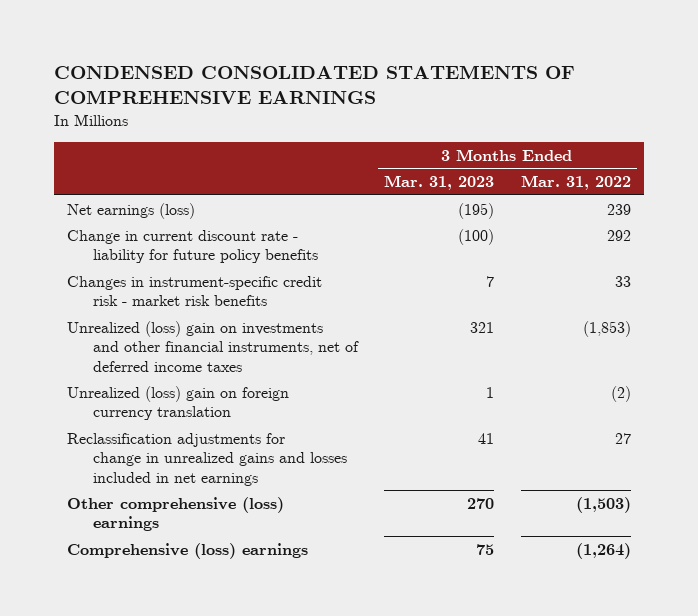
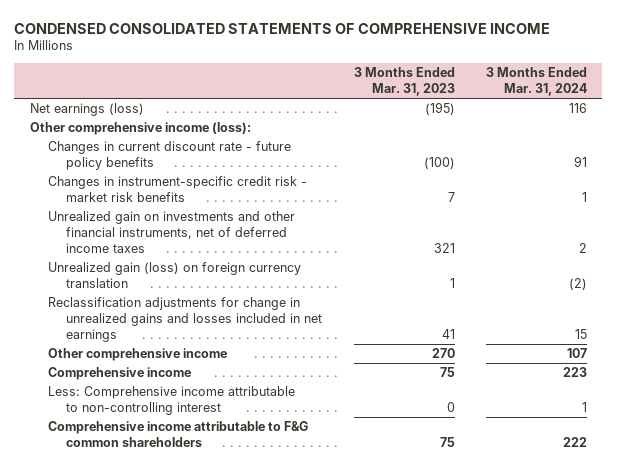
- CONDENSED CONSOLIDATED STATEMENTS OF COMPREHENSIVE EARNINGS
+ CONDENSED CONSOLIDATED STATEMENTS OF COMPREHENSIVE INCOME
- | 3 Months Ended Mar. 31, 2023 | 3 Months Ended Mar. 31, 2022
+ | 3 Months Ended Mar. 31, 2023 | 3 Months Ended Mar. 31, 2024
- Change in current discount rate - liability for future policy benefits | (100) | 292
+ Other comprehensive income (loss):
+ Changes in current discount rate - future policy benefits | (100) | 91
- Unrealized (loss) gain on investments and other financial instruments, net of deferred income taxes | 321 | (1,853)
- Unrealized (loss) gain on foreign currency translation | 1 | (2)
+ Unrealized gain on investments and other financial instruments, net of deferred income taxes | 321 | 2
+ Unrealized gain (loss) on foreign currency translation | 1 | (2)
- Other comprehensive (loss) earnings | 270 | (1,503)
- Comprehensive (loss) earnings | 75 | (1,264)
+ Other comprehensive income | 270 | 107
+ Comprehensive income | 75 | 223
+ Less: Comprehensive income attributable to non-controlling interest | 0 | 1
+ Comprehensive income attributable to F&G common shareholders | 75 | 222

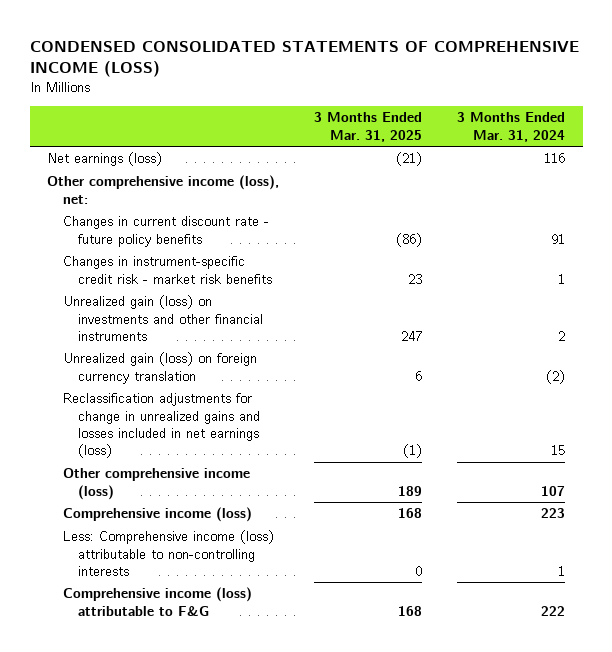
- CONDENSED CONSOLIDATED STATEMENTS OF COMPREHENSIVE INCOME
+ CONDENSED CONSOLIDATED STATEMENTS OF COMPREHENSIVE INCOME (LOSS)
- | 3 Months Ended Mar. 31, 2023 | 3 Months Ended Mar. 31, 2024
+ | 3 Months Ended Mar. 31, 2025 | 3 Months Ended Mar. 31, 2024
- Other comprehensive income (loss):
+ Other comprehensive income (loss), net:
- Unrealized gain on investments and other financial instruments, net of deferred income taxes | 321 | 2
+ Unrealized gain (loss) on investments and other financial instruments | 247 | 2
- Reclassification adjustments for change in unrealized gains and losses included in net earnings | 41 | 15
- Other comprehensive income | 270 | 107
- Comprehensive income | 75 | 223
- Less: Comprehensive income attributable to non-controlling interest | 0 | 1
- Comprehensive income attributable to F&G common shareholders | 75 | 222
+ Reclassification adjustments for change in unrealized gains and losses included in net earnings (loss) | (1) | 15
+ Other comprehensive income (loss) | 189 | 107
+ Comprehensive income (loss) | 168 | 223
+ Less: Comprehensive income (loss) attributable to non-controlling interests | 0 | 1
+ Comprehensive income (loss) attributable to F&G | 168 | 222

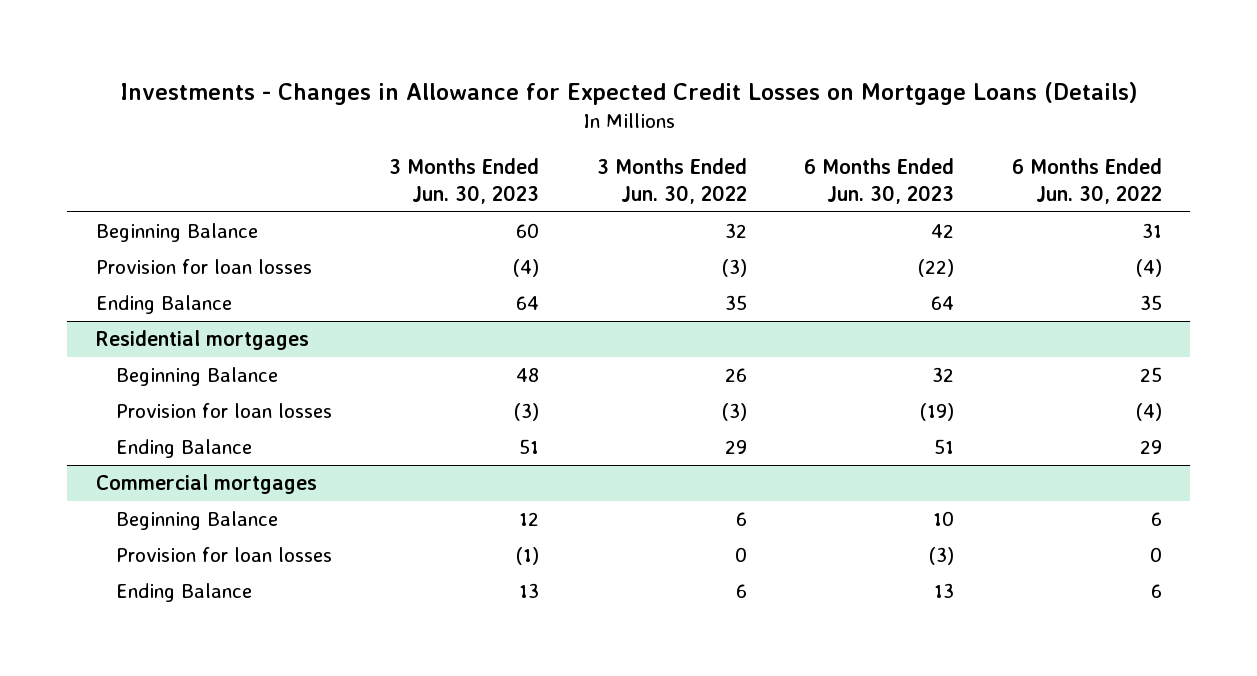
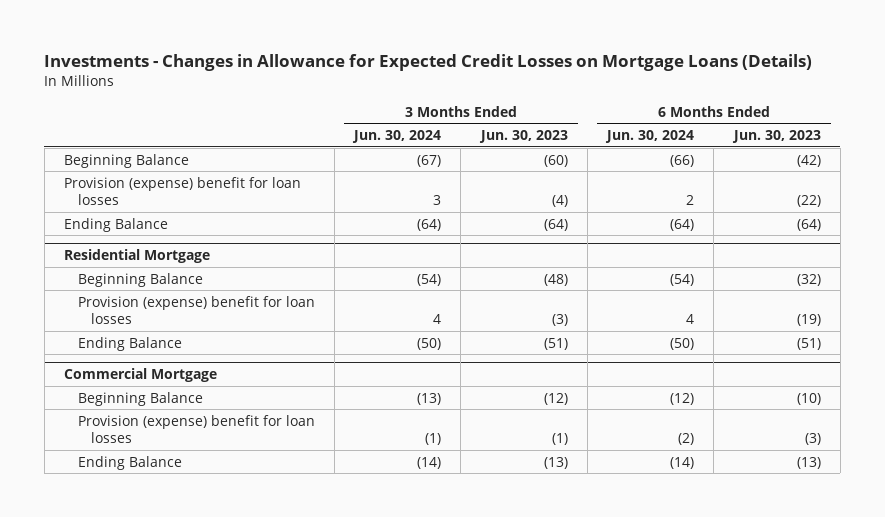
- | 3 Months Ended Jun. 30, 2023 | 3 Months Ended Jun. 30, 2022 | 6 Months Ended Jun. 30, 2023 | 6 Months Ended Jun. 30, 2022
+ | 3 Months Ended Jun. 30, 2024 | 3 Months Ended Jun. 30, 2023 | 6 Months Ended Jun. 30, 2024 | 6 Months Ended Jun. 30, 2023
- Beginning Balance | 60 | 32 | 42 | 31
- Provision for loan losses | (4) | (3) | (22) | (4)
- Ending Balance | 64 | 35 | 64 | 35
- Residential mortgages
- Beginning Balance | 48 | 26 | 32 | 25
- Provision for loan losses | (3) | (3) | (19) | (4)
- Ending Balance | 51 | 29 | 51 | 29
- Commercial mortgages
- Beginning Balance | 12 | 6 | 10 | 6
- Provision for loan losses | (1) | 0 | (3) | 0
- Ending Balance | 13 | 6 | 13 | 6
+ Beginning Balance | (67) | (60) | (66) | (42)
+ Provision (expense) benefit for loan losses | 3 | (4) | 2 | (22)
+ Ending Balance | (64) | (64) | (64) | (64)
+ Residential Mortgage
+ Beginning Balance | (54) | (48) | (54) | (32)
+ Provision (expense) benefit for loan losses | 4 | (3) | 4 | (19)
+ Ending Balance | (50) | (51) | (50) | (51)
+ Commercial Mortgage
+ Beginning Balance | (13) | (12) | (12) | (10)
+ Provision (expense) benefit for loan losses | (1) | (1) | (2) | (3)
+ Ending Balance | (14) | (13) | (14) | (13)

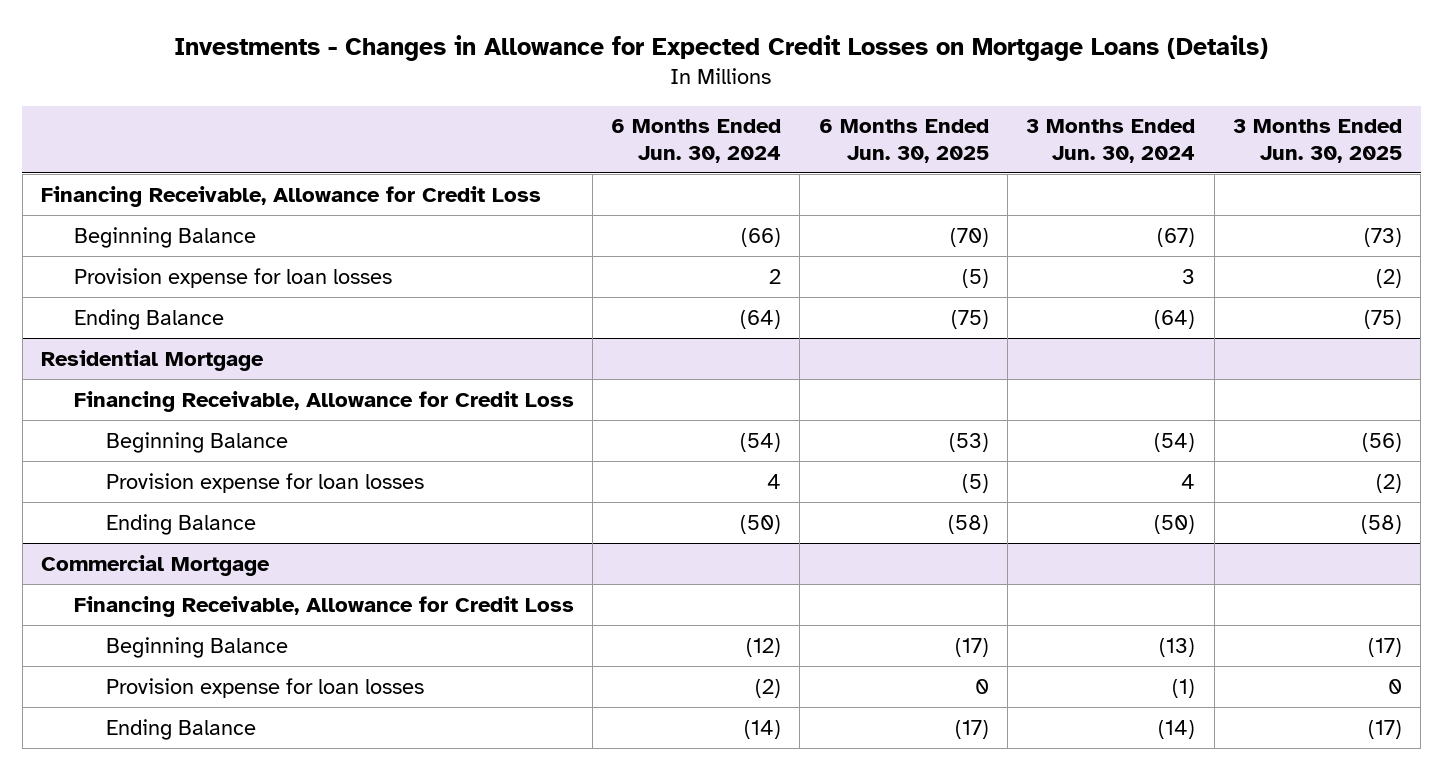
- | 3 Months Ended Jun. 30, 2024 | 3 Months Ended Jun. 30, 2023 | 6 Months Ended Jun. 30, 2024 | 6 Months Ended Jun. 30, 2023
+ | 6 Months Ended Jun. 30, 2024 | 6 Months Ended Jun. 30, 2025 | 3 Months Ended Jun. 30, 2024 | 3 Months Ended Jun. 30, 2025
+ Financing Receivable, Allowance for Credit Loss
- Provision (expense) benefit for loan losses | 3 | (4) | 2 | (22)
+ Provision expense for loan losses | 2 | (5) | 3 | (2)
@ Residential Mortgage
+ Financing Receivable, Allowance for Credit Loss
- Provision (expense) benefit for loan losses | 4 | (3) | 4 | (19)
+ Provision expense for loan losses | 4 | (5) | 4 | (2)
@ Commercial Mortgage
+ Financing Receivable, Allowance for Credit Loss
- Provision (expense) benefit for loan losses | (1) | (1) | (2) | (3)
+ Provision expense for loan losses | (2) | 0 | (1) | 0

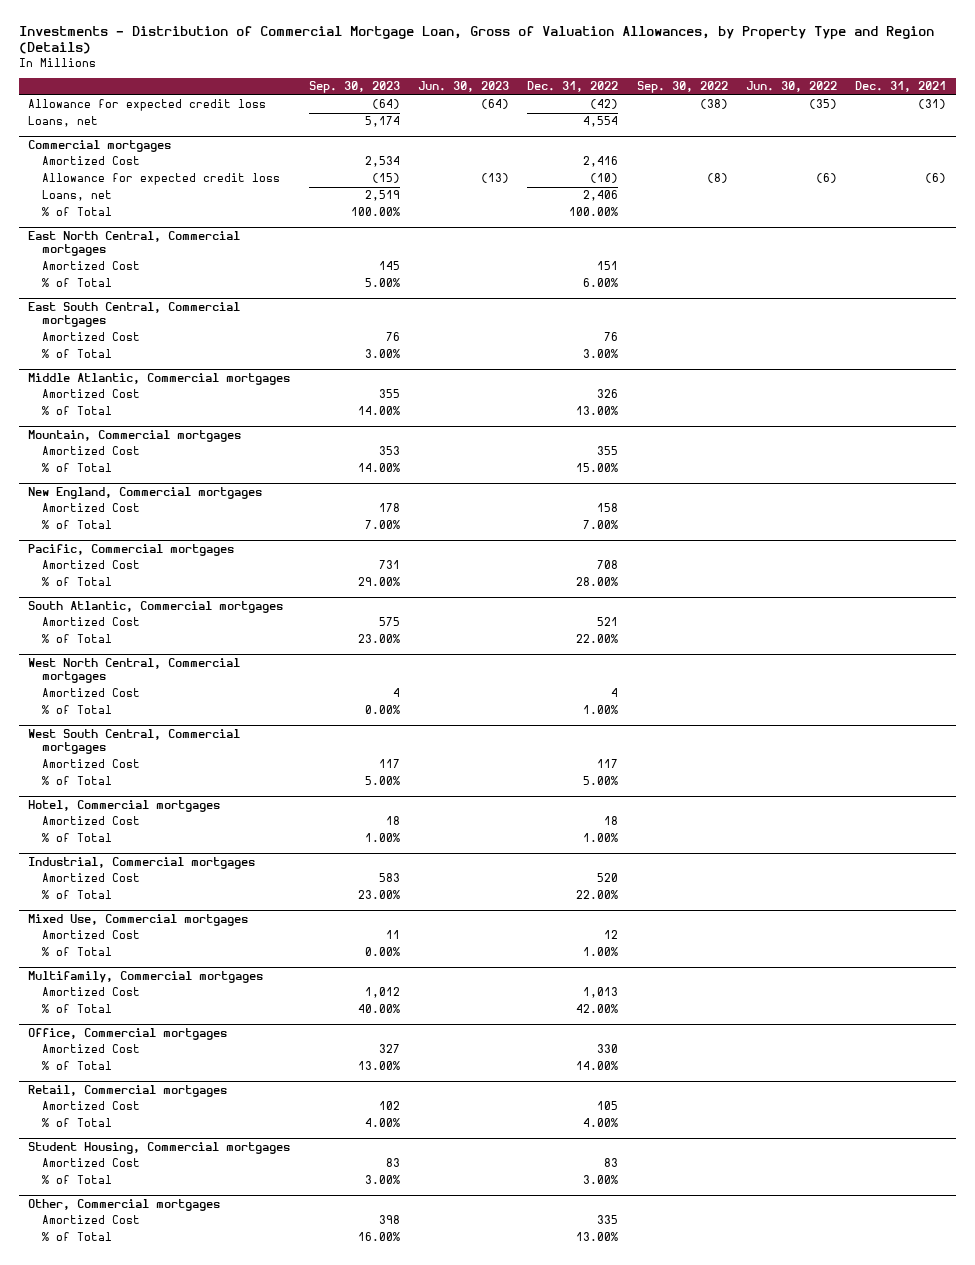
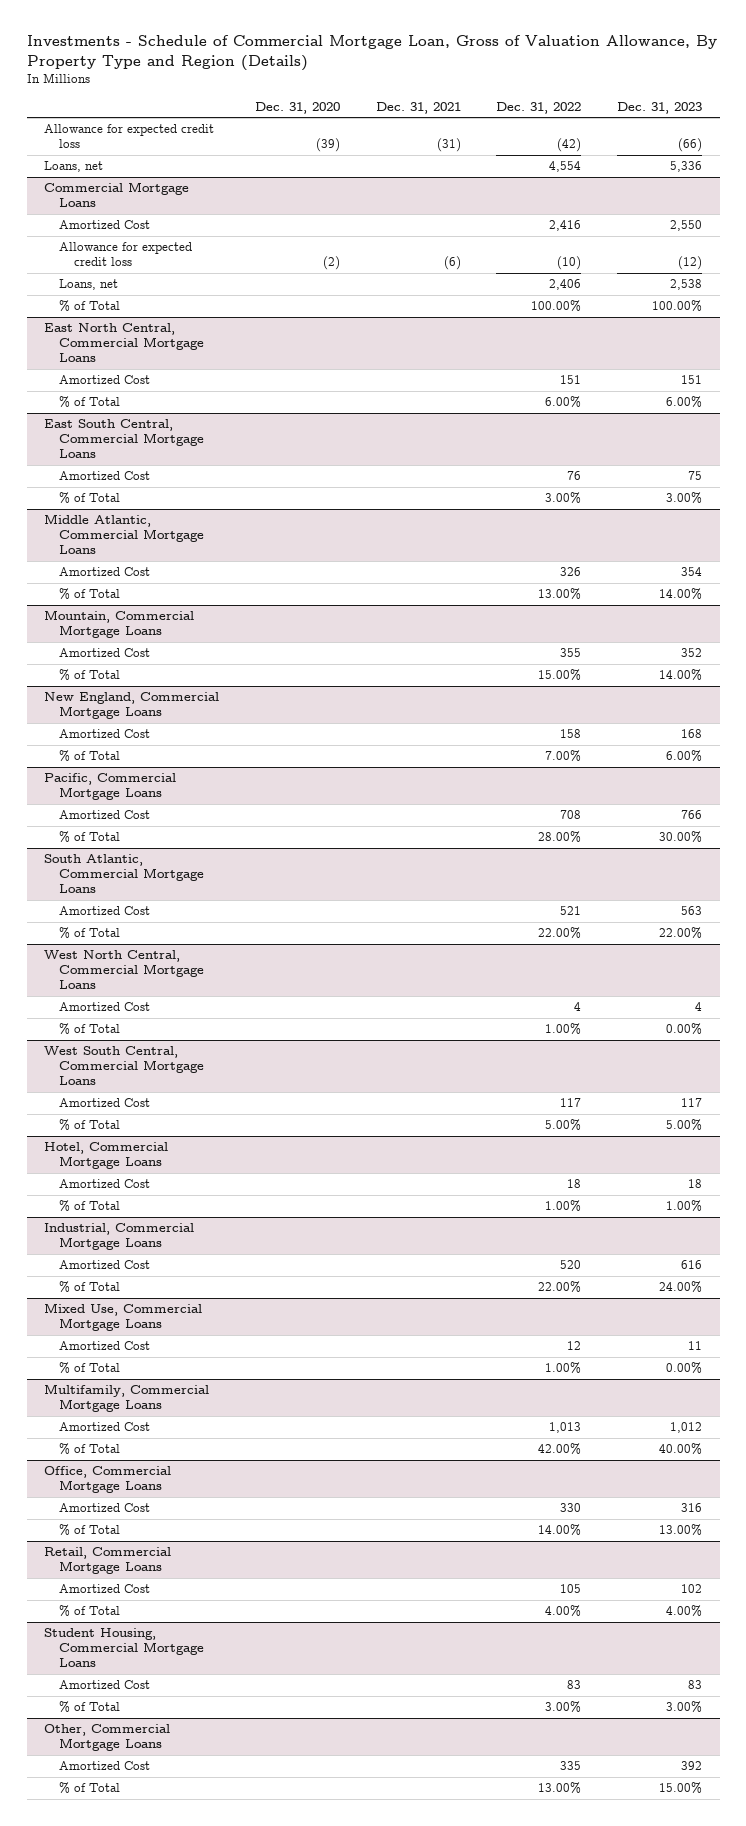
- Investments - Distribution of Commercial Mortgage Loan, Gross of Valuation Allowances, by Property Type and Region (Details)
+ Investments - Schedule of Commercial Mortgage Loan, Gross of Valuation Allowance, By Property Type and Region (Details)
- | Sep. 30, 2023 | Jun. 30, 2023 | Dec. 31, 2022 | Sep. 30, 2022 | Jun. 30, 2022 | Dec. 31, 2021
+ | Dec. 31, 2020 | Dec. 31, 2021 | Dec. 31, 2022 | Dec. 31, 2023
- Commercial mortgages
+ Commercial Mortgage Loans
- East North Central, Commercial mortgages
+ East North Central, Commercial Mortgage Loans
- East South Central, Commercial mortgages
+ East South Central, Commercial Mortgage Loans
- Middle Atlantic, Commercial mortgages
+ Middle Atlantic, Commercial Mortgage Loans
- Mountain, Commercial mortgages
+ Mountain, Commercial Mortgage Loans
- New England, Commercial mortgages
+ New England, Commercial Mortgage Loans
- Pacific, Commercial mortgages
+ Pacific, Commercial Mortgage Loans
- South Atlantic, Commercial mortgages
+ South Atlantic, Commercial Mortgage Loans
- West North Central, Commercial mortgages
+ West North Central, Commercial Mortgage Loans
- West South Central, Commercial mortgages
+ West South Central, Commercial Mortgage Loans
- Hotel, Commercial mortgages
+ Hotel, Commercial Mortgage Loans
- Industrial, Commercial mortgages
+ Industrial, Commercial Mortgage Loans
- Mixed Use, Commercial mortgages
+ Mixed Use, Commercial Mortgage Loans
- Multifamily, Commercial mortgages
+ Multifamily, Commercial Mortgage Loans
- Office, Commercial mortgages
+ Office, Commercial Mortgage Loans
- Retail, Commercial mortgages
+ Retail, Commercial Mortgage Loans
- Student Housing, Commercial mortgages
+ Student Housing, Commercial Mortgage Loans
- Other, Commercial mortgages
+ Other, Commercial Mortgage Loans

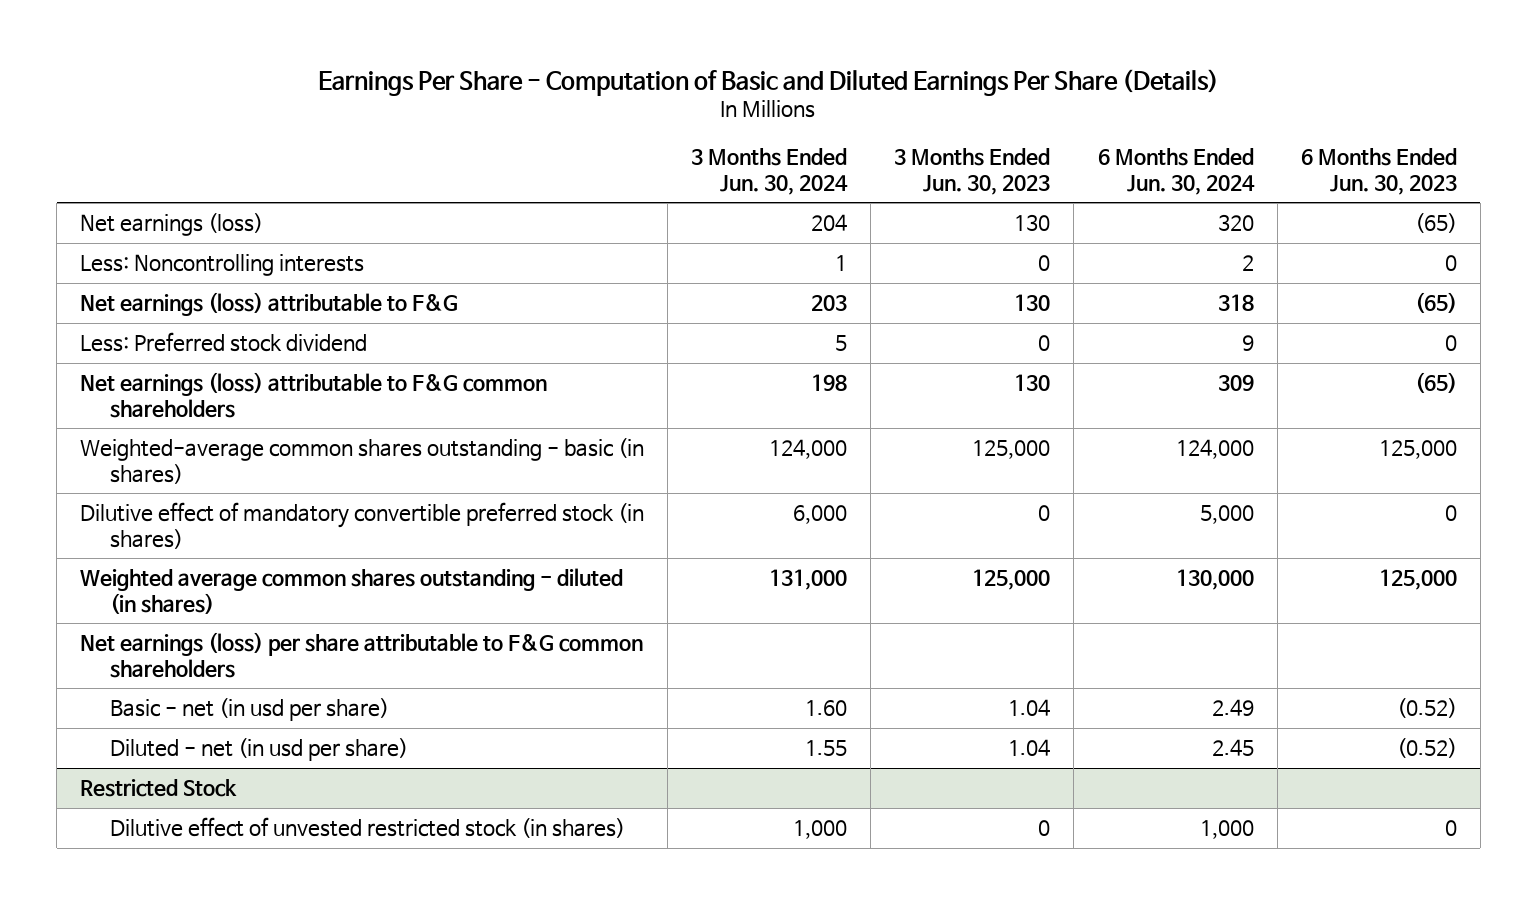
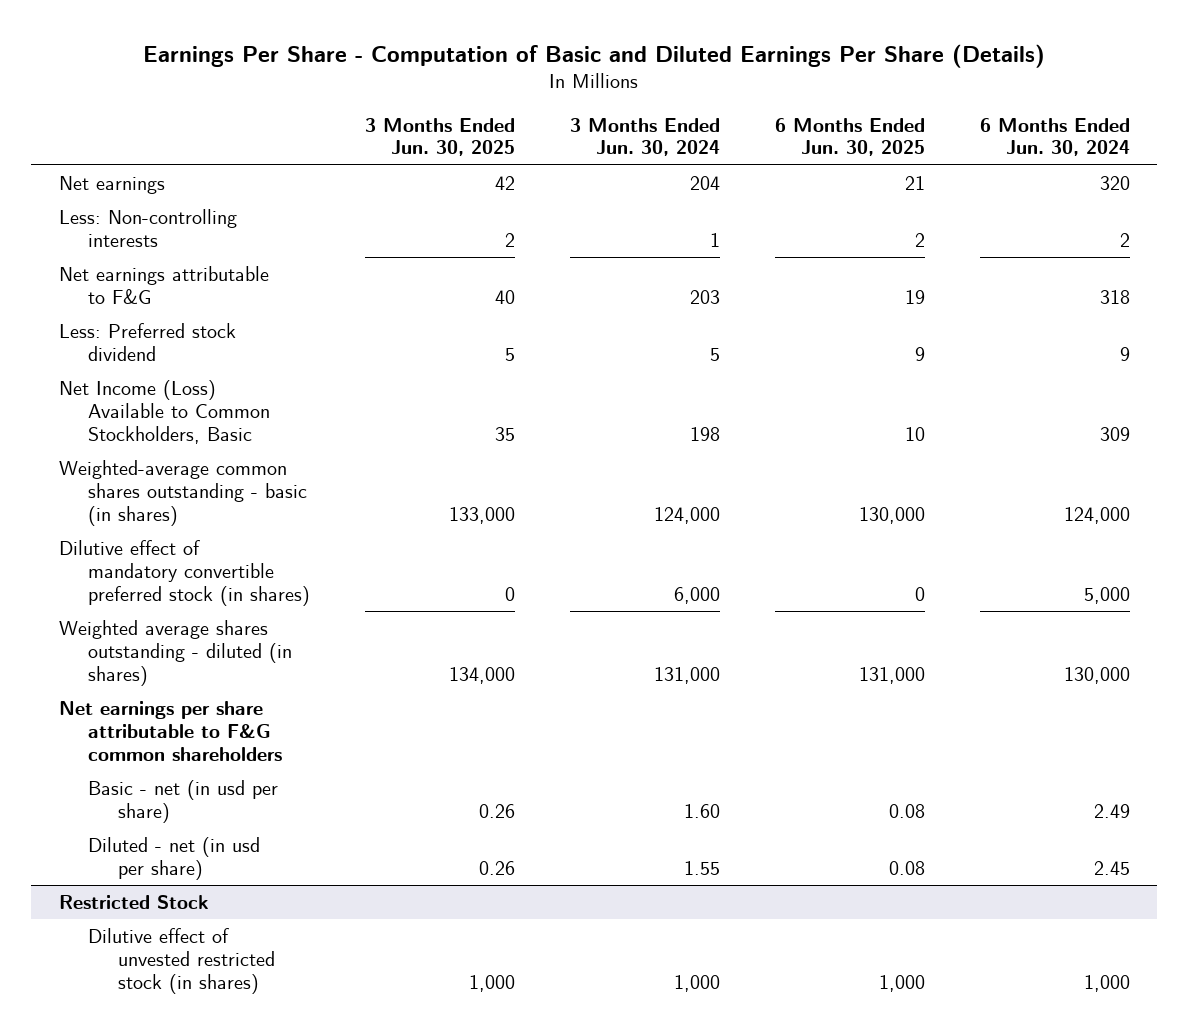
- | 3 Months Ended Jun. 30, 2024 | 3 Months Ended Jun. 30, 2023 | 6 Months Ended Jun. 30, 2024 | 6 Months Ended Jun. 30, 2023
+ | 3 Months Ended Jun. 30, 2025 | 3 Months Ended Jun. 30, 2024 | 6 Months Ended Jun. 30, 2025 | 6 Months Ended Jun. 30, 2024
- Net earnings (loss) | 204 | 130 | 320 | (65)
- Less: Noncontrolling interests | 1 | 0 | 2 | 0
- Net earnings (loss) attributable to F&G | 203 | 130 | 318 | (65)
+ Net earnings | 42 | 204 | 21 | 320
+ Less: Non-controlling interests | 2 | 1 | 2 | 2
+ Net earnings attributable to F&G | 40 | 203 | 19 | 318
- Net earnings (loss) attributable to F&G common shareholders | 198 | 130 | 309 | (65)
+ Net Income (Loss) Available to Common Stockholders, Basic | 35 | 198 | 10 | 309
- Weighted average common shares outstanding - diluted (in shares) | 131,000 | 125,000 | 130,000 | 125,000
- Net earnings (loss) per share attributable to F&G common shareholders
+ Weighted average shares outstanding - diluted (in shares) | 134,000 | 131,000 | 131,000 | 130,000
+ Net earnings per share attributable to F&G common shareholders

